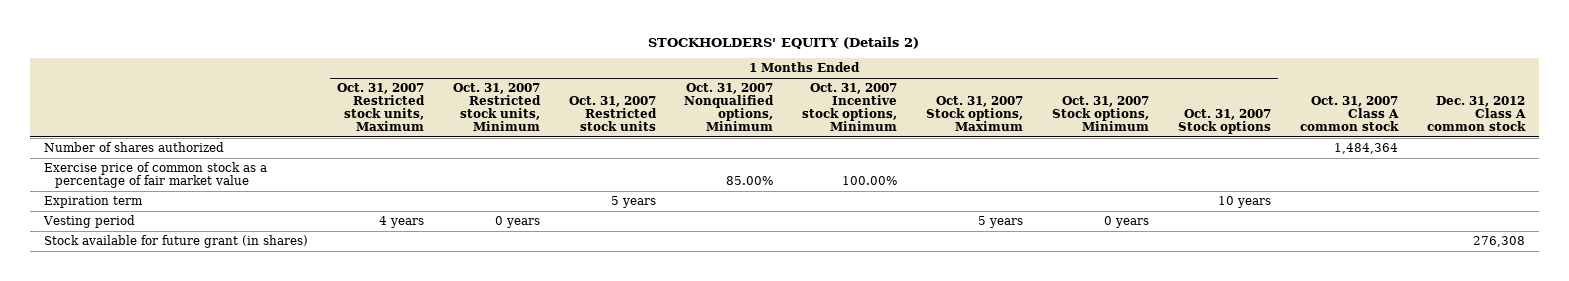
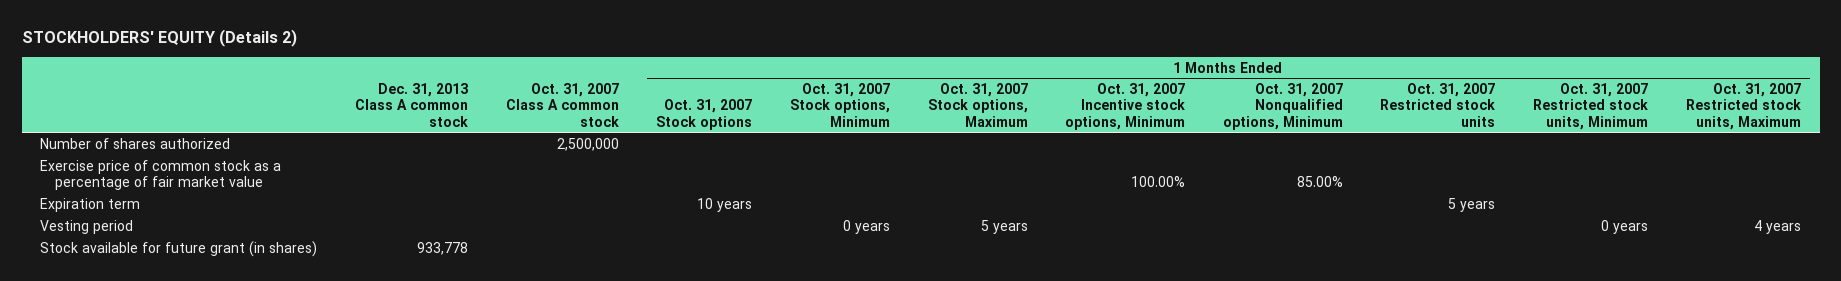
- | 1 Months Ended Oct. 31, 2007 Restricted stock units, Maximum | 1 Months Ended Oct. 31, 2007 Restricted stock units, Minimum | 1 Months Ended Oct. 31, 2007 Restricted stock units | 1 Months Ended Oct. 31, 2007 Nonqualified options, Minimum | 1 Months Ended Oct. 31, 2007 Incentive stock options, Minimum | 1 Months Ended Oct. 31, 2007 Stock options, Maximum | 1 Months Ended Oct. 31, 2007 Stock options, Minimum | 1 Months Ended Oct. 31, 2007 Stock options | Oct. 31, 2007 Class A common stock | Dec. 31, 2012 Class A common stock
+ | Dec. 31, 2013 Class A common stock | Oct. 31, 2007 Class A common stock | 1 Months Ended Oct. 31, 2007 Stock options | 1 Months Ended Oct. 31, 2007 Stock options, Minimum | 1 Months Ended Oct. 31, 2007 Stock options, Maximum | 1 Months Ended Oct. 31, 2007 Incentive stock options, Minimum | 1 Months Ended Oct. 31, 2007 Nonqualified options, Minimum | 1 Months Ended Oct. 31, 2007 Restricted stock units | 1 Months Ended Oct. 31, 2007 Restricted stock units, Minimum | 1 Months Ended Oct. 31, 2007 Restricted stock units, Maximum
- Number of shares authorized | | | | | | | | | 1,484,364 |
+ Number of shares authorized | | 2,500,000 | | | | | | | |

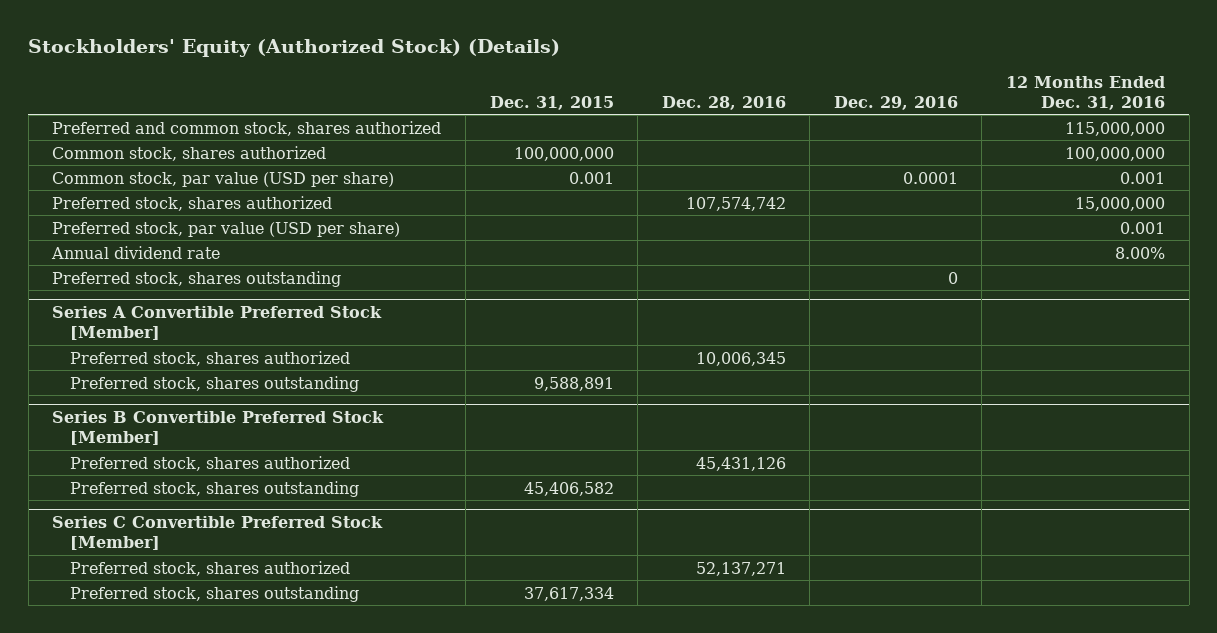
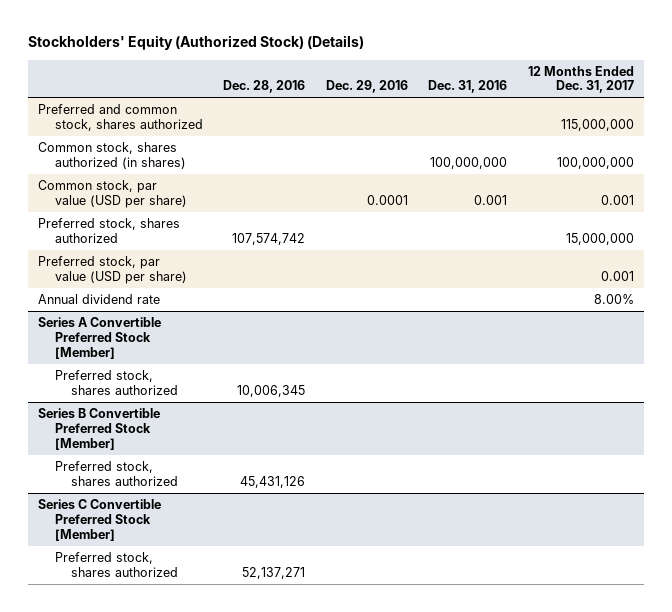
- | Dec. 31, 2015 | Dec. 28, 2016 | Dec. 29, 2016 | 12 Months Ended Dec. 31, 2016
+ | Dec. 28, 2016 | Dec. 29, 2016 | Dec. 31, 2016 | 12 Months Ended Dec. 31, 2017
- Common stock, shares authorized | 100,000,000 | | | 100,000,000
+ Common stock, shares authorized (in shares) | | | 100,000,000 | 100,000,000
- Preferred stock, shares outstanding | | | 0 |
@ Series A Convertible Preferred Stock [Member]
- Preferred stock, shares outstanding | 9,588,891 | | |
@ Series B Convertible Preferred Stock [Member]
- Preferred stock, shares outstanding | 45,406,582 | | |
@ Series C Convertible Preferred Stock [Member]
- Preferred stock, shares outstanding | 37,617,334 | | |

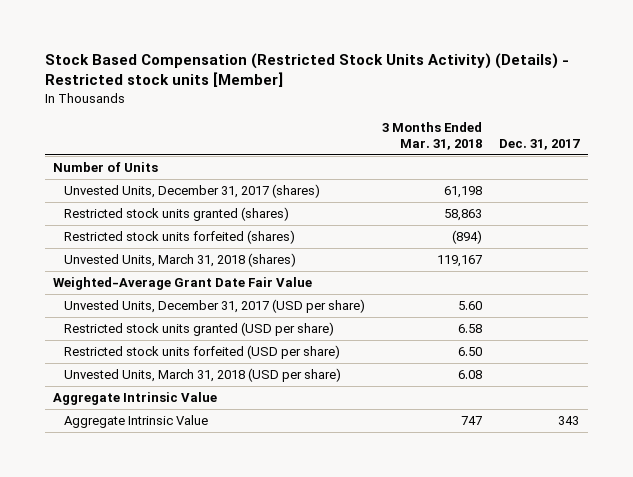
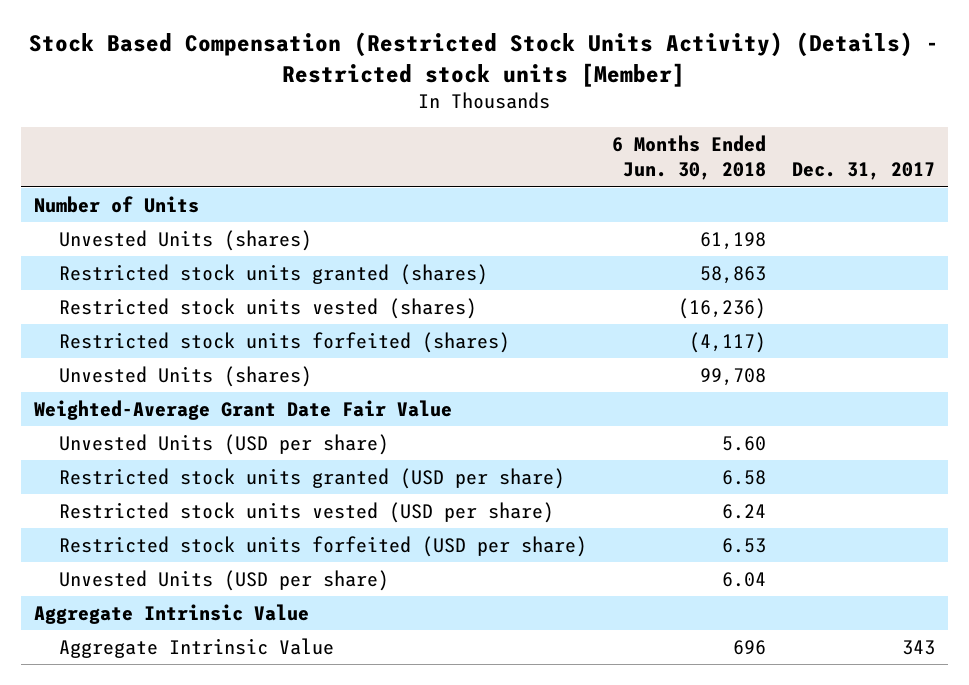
- | 3 Months Ended Mar. 31, 2018 | Dec. 31, 2017
+ | 6 Months Ended Jun. 30, 2018 | Dec. 31, 2017
- Unvested Units, December 31, 2017 (shares) | 61,198 |
+ Unvested Units (shares) | 61,198 |
+ Restricted stock units vested (shares) | (16,236) |
- Unvested Units, March 31, 2018 (shares) | 119,167 |
+ Unvested Units (shares) | 99,708 |
- Unvested Units, December 31, 2017 (USD per share) | 5.60 |
+ Unvested Units (USD per share) | 5.60 |
+ Restricted stock units vested (USD per share) | 6.24 |
- Unvested Units, March 31, 2018 (USD per share) | 6.08 |
+ Unvested Units (USD per share) | 6.04 |

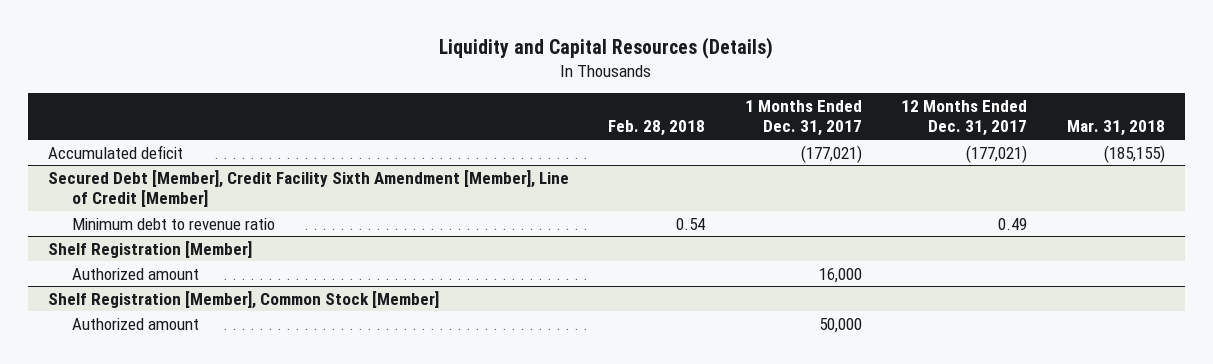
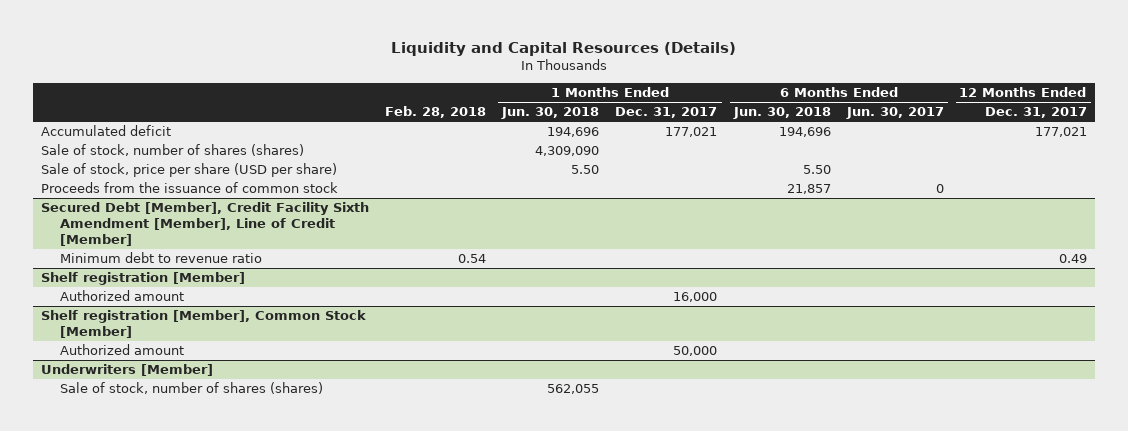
- | Feb. 28, 2018 | 1 Months Ended Dec. 31, 2017 | 12 Months Ended Dec. 31, 2017 | Mar. 31, 2018
+ | Feb. 28, 2018 | 1 Months Ended Jun. 30, 2018 | 1 Months Ended Dec. 31, 2017 | 6 Months Ended Jun. 30, 2018 | 6 Months Ended Jun. 30, 2017 | 12 Months Ended Dec. 31, 2017
- Accumulated deficit | | (177,021) | (177,021) | (185,155)
+ Accumulated deficit | | 194,696 | 177,021 | 194,696 | | 177,021
+ Sale of stock, number of shares (shares) | | 4,309,090 | | | |
+ Sale of stock, price per share (USD per share) | | 5.50 | | 5.50 | |
+ Proceeds from the issuance of common stock | | | | 21,857 | 0 |
- Shelf Registration [Member]
+ Shelf registration [Member]
- Shelf Registration [Member], Common Stock [Member]
+ Shelf registration [Member], Common Stock [Member]
+ Underwriters [Member]
+ Sale of stock, number of shares (shares) | | 562,055 | | | |

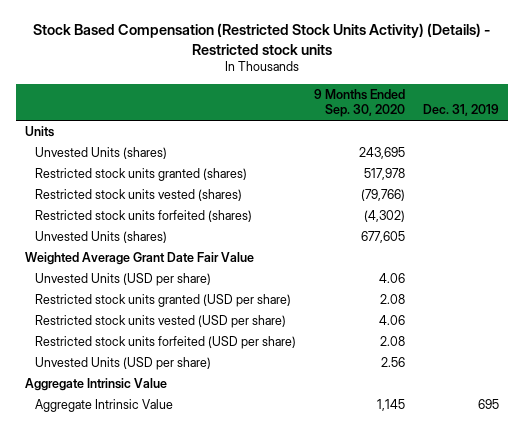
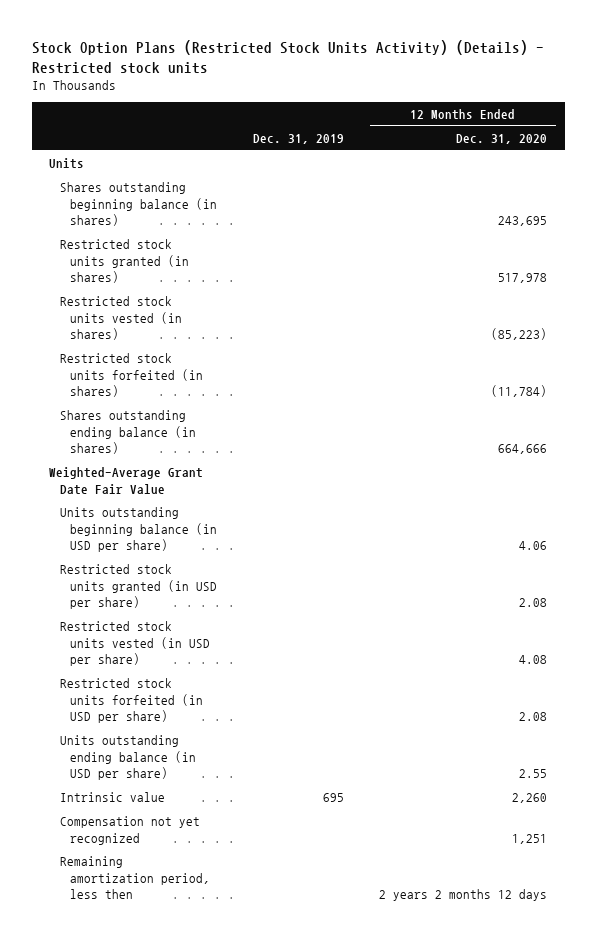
- Stock Based Compensation (Restricted Stock Units Activity) (Details) - Restricted stock units
+ Stock Option Plans (Restricted Stock Units Activity) (Details) - Restricted stock units
- | 9 Months Ended Sep. 30, 2020 | Dec. 31, 2019
+ | Dec. 31, 2019 | 12 Months Ended Dec. 31, 2020
- Unvested Units (shares) | 243,695 |
- Restricted stock units granted (shares) | 517,978 |
- Restricted stock units vested (shares) | (79,766) |
- Restricted stock units forfeited (shares) | (4,302) |
- Unvested Units (shares) | 677,605 |
- Weighted Average Grant Date Fair Value
- Unvested Units (USD per share) | 4.06 |
- Restricted stock units granted (USD per share) | 2.08 |
- Restricted stock units vested (USD per share) | 4.06 |
- Restricted stock units forfeited (USD per share) | 2.08 |
- Unvested Units (USD per share) | 2.56 |
- Aggregate Intrinsic Value
- Aggregate Intrinsic Value | 1,145 | 695
+ Shares outstanding beginning balance (in shares) | | 243,695
+ Restricted stock units granted (in shares) | | 517,978
+ Restricted stock units vested (in shares) | | (85,223)
+ Restricted stock units forfeited (in shares) | | (11,784)
+ Shares outstanding ending balance (in shares) | | 664,666
+ Weighted-Average Grant Date Fair Value
+ Units outstanding beginning balance (in USD per share) | | 4.06
+ Restricted stock units granted (in USD per share) | | 2.08
+ Restricted stock units vested (in USD per share) | | 4.08
+ Restricted stock units forfeited (in USD per share) | | 2.08
+ Units outstanding ending balance (in USD per share) | | 2.55
+ Intrinsic value | 695 | 2,260
+ Compensation not yet recognized | | 1,251
+ Remaining amortization period, less then | | 2 years 2 months 12 days

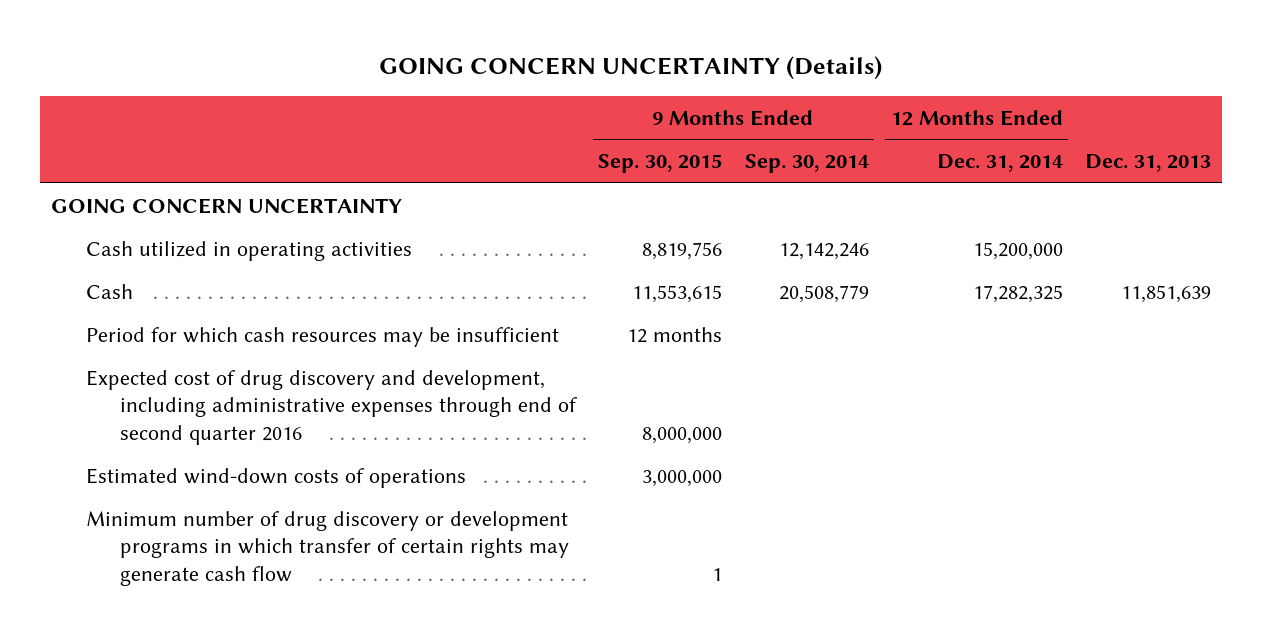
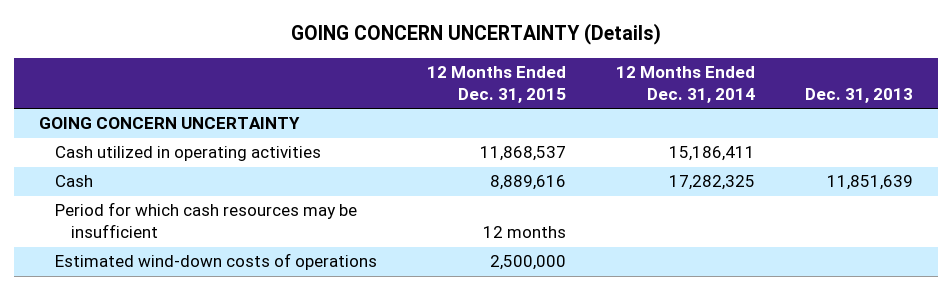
- | 9 Months Ended Sep. 30, 2015 | 9 Months Ended Sep. 30, 2014 | 12 Months Ended Dec. 31, 2014 | Dec. 31, 2013
+ | 12 Months Ended Dec. 31, 2015 | 12 Months Ended Dec. 31, 2014 | Dec. 31, 2013
- Cash utilized in operating activities | 8,819,756 | 12,142,246 | 15,200,000 |
+ Cash utilized in operating activities | 11,868,537 | 15,186,411 |
- Expected cost of drug discovery and development, including administrative expenses through end of second quarter 2016 | 8,000,000 | | |
- Minimum number of drug discovery or development programs in which transfer of certain rights may generate cash flow | 1 | | |

